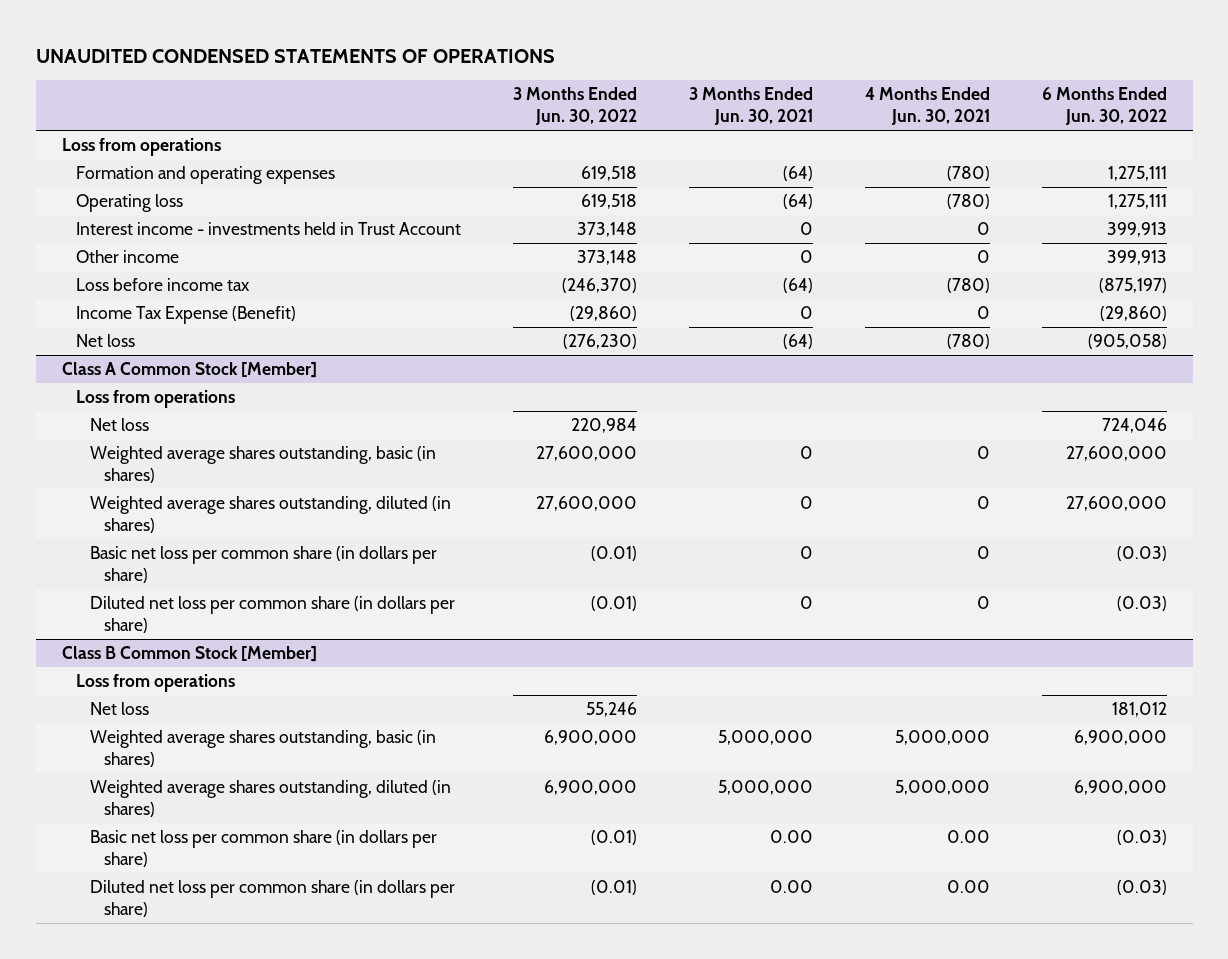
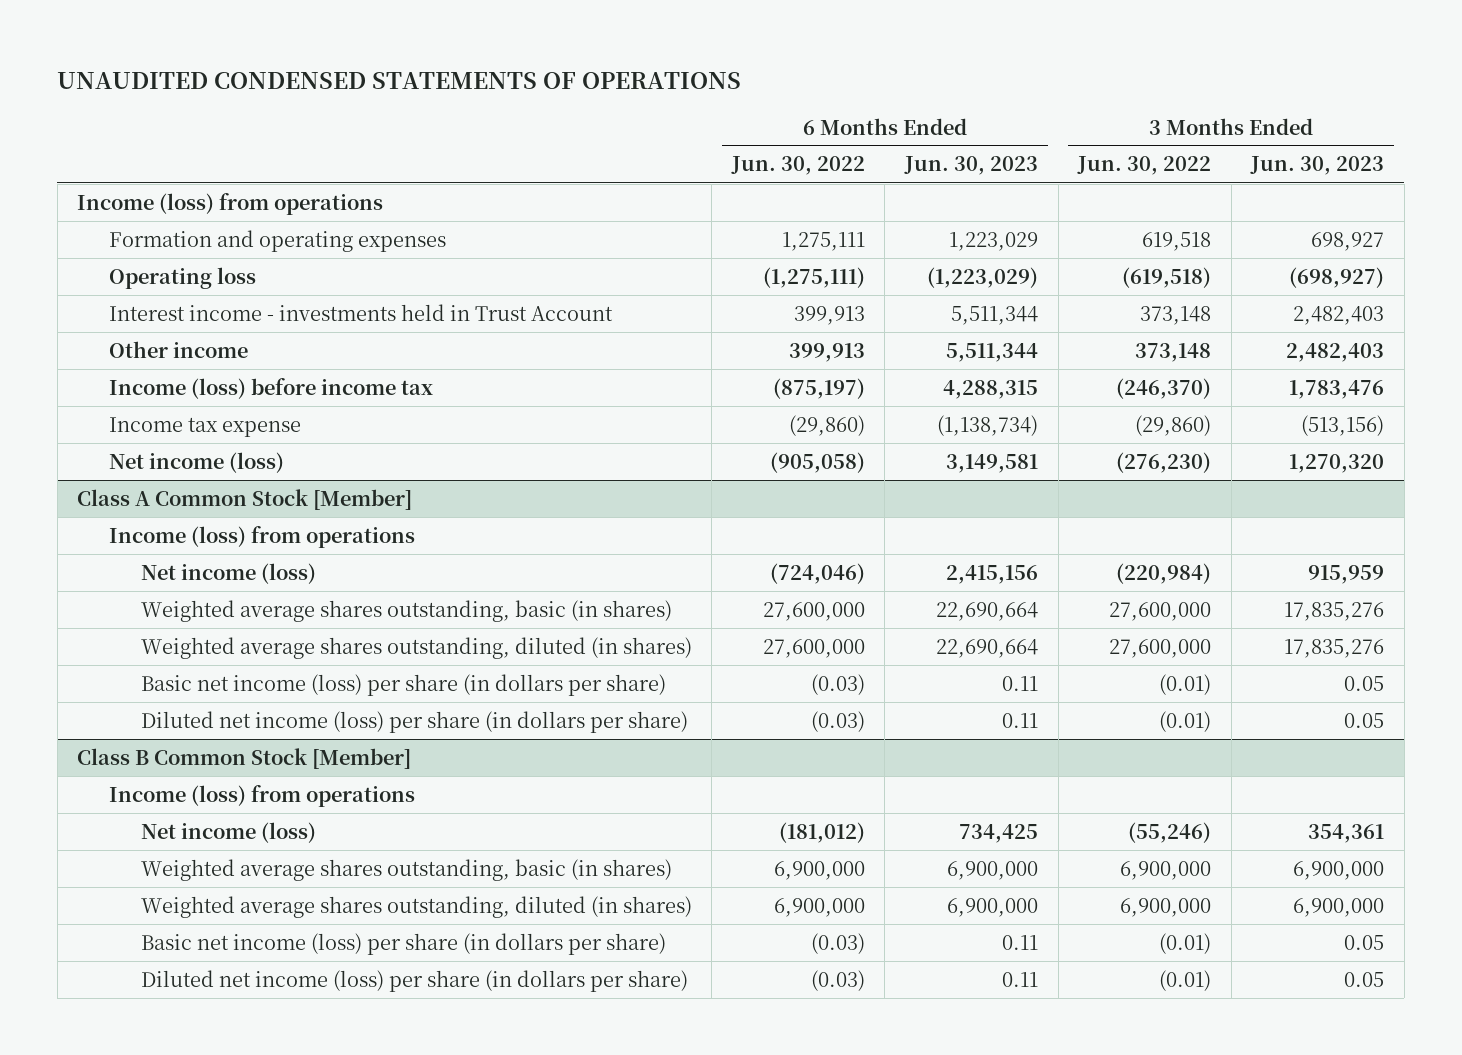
- | 3 Months Ended Jun. 30, 2022 | 3 Months Ended Jun. 30, 2021 | 4 Months Ended Jun. 30, 2021 | 6 Months Ended Jun. 30, 2022
+ | 6 Months Ended Jun. 30, 2022 | 6 Months Ended Jun. 30, 2023 | 3 Months Ended Jun. 30, 2022 | 3 Months Ended Jun. 30, 2023
- Loss from operations
+ Income (loss) from operations
- Operating loss | 619,518 | (64) | (780) | 1,275,111
+ Operating loss | (1,275,111) | (1,223,029) | (619,518) | (698,927)
- Loss before income tax | (246,370) | (64) | (780) | (875,197)
- Income Tax Expense (Benefit) | (29,860) | 0 | 0 | (29,860)
- Net loss | (276,230) | (64) | (780) | (905,058)
+ Income (loss) before income tax | (875,197) | 4,288,315 | (246,370) | 1,783,476
+ Income tax expense | (29,860) | (1,138,734) | (29,860) | (513,156)
+ Net income (loss) | (905,058) | 3,149,581 | (276,230) | 1,270,320
@ Class A Common Stock [Member]
- Loss from operations
- Net loss | 220,984 | | | 724,046
+ Income (loss) from operations
+ Net income (loss) | (724,046) | 2,415,156 | (220,984) | 915,959
- Basic net loss per common share (in dollars per share) | (0.01) | 0 | 0 | (0.03)
- Diluted net loss per common share (in dollars per share) | (0.01) | 0 | 0 | (0.03)
+ Basic net income (loss) per share (in dollars per share) | (0.03) | 0.11 | (0.01) | 0.05
+ Diluted net income (loss) per share (in dollars per share) | (0.03) | 0.11 | (0.01) | 0.05
@ Class B Common Stock [Member]
- Loss from operations
- Net loss | 55,246 | | | 181,012
+ Income (loss) from operations
+ Net income (loss) | (181,012) | 734,425 | (55,246) | 354,361
- Basic net loss per common share (in dollars per share) | (0.01) | 0.00 | 0.00 | (0.03)
- Diluted net loss per common share (in dollars per share) | (0.01) | 0.00 | 0.00 | (0.03)
+ Basic net income (loss) per share (in dollars per share) | (0.03) | 0.11 | (0.01) | 0.05
+ Diluted net income (loss) per share (in dollars per share) | (0.03) | 0.11 | (0.01) | 0.05

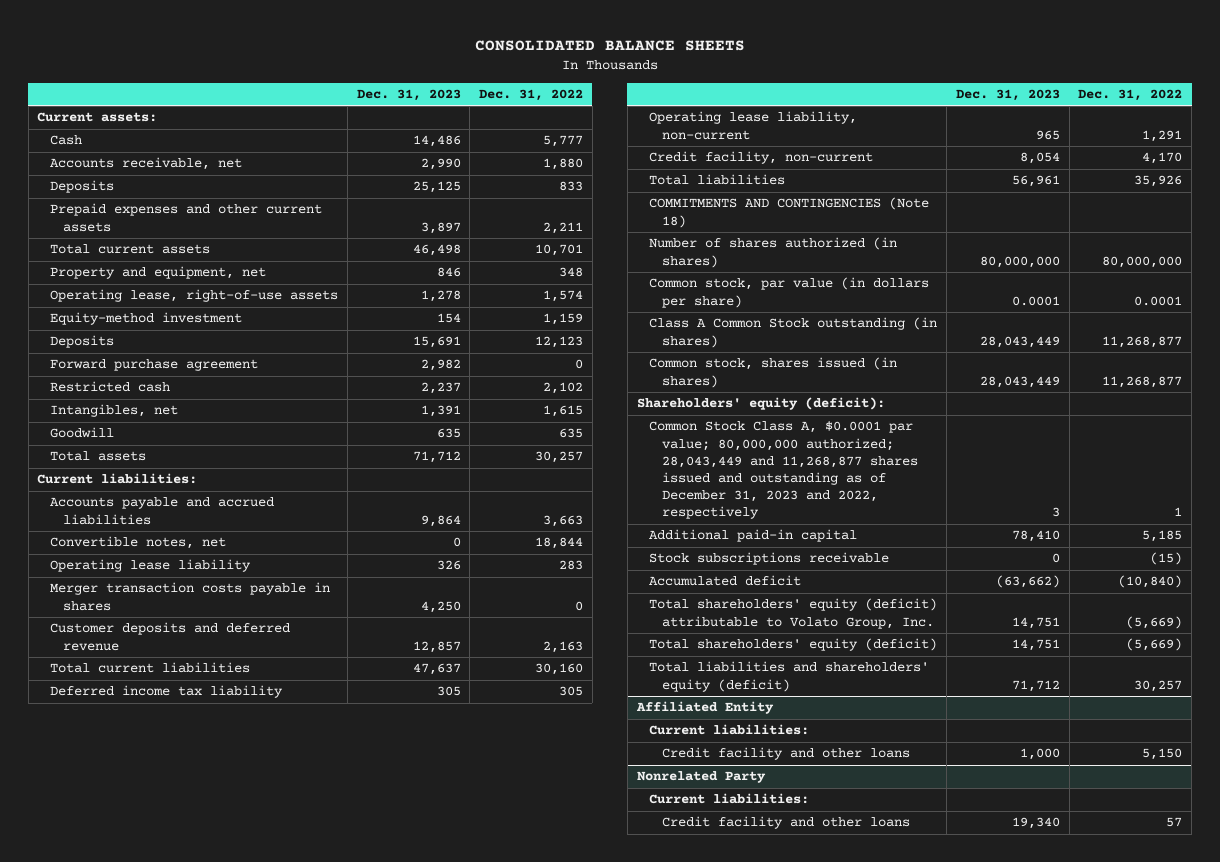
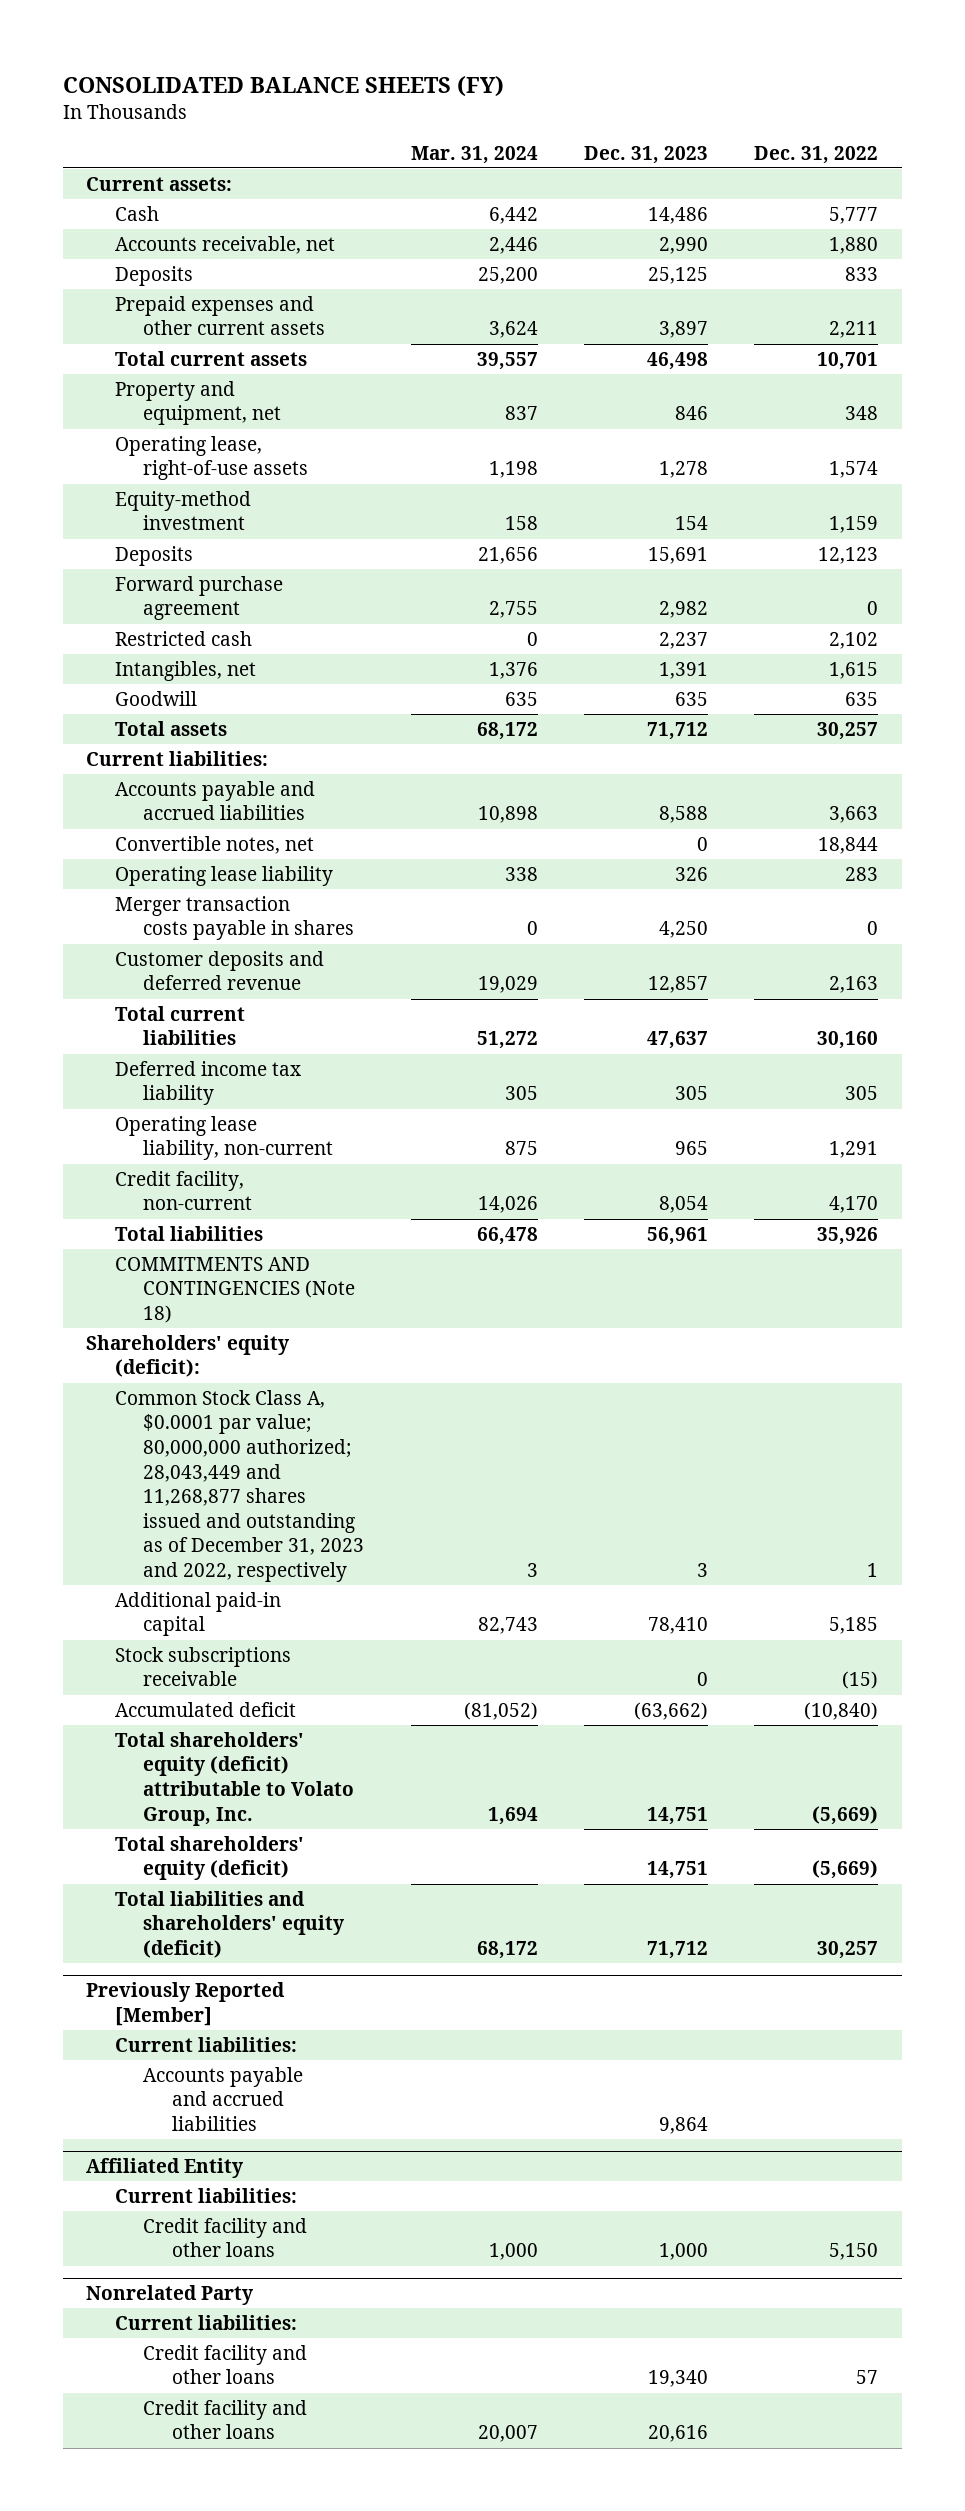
- CONSOLIDATED BALANCE SHEETS
+ CONSOLIDATED BALANCE SHEETS (FY)
- | Dec. 31, 2023 | Dec. 31, 2022
+ | Mar. 31, 2024 | Dec. 31, 2023 | Dec. 31, 2022
- Accounts payable and accrued liabilities | 9,864 | 3,663
+ Accounts payable and accrued liabilities | 10,898 | 8,588 | 3,663
- Number of shares authorized (in shares) | 80,000,000 | 80,000,000
- Common stock, par value (in dollars per share) | 0.0001 | 0.0001
- Class A Common Stock outstanding (in shares) | 28,043,449 | 11,268,877
- Common stock, shares issued (in shares) | 28,043,449 | 11,268,877
+ Previously Reported [Member]
+ Current liabilities:
+ Accounts payable and accrued liabilities | | 9,864 |
@ Nonrelated Party
+ Credit facility and other loans | 20,007 | 20,616 |

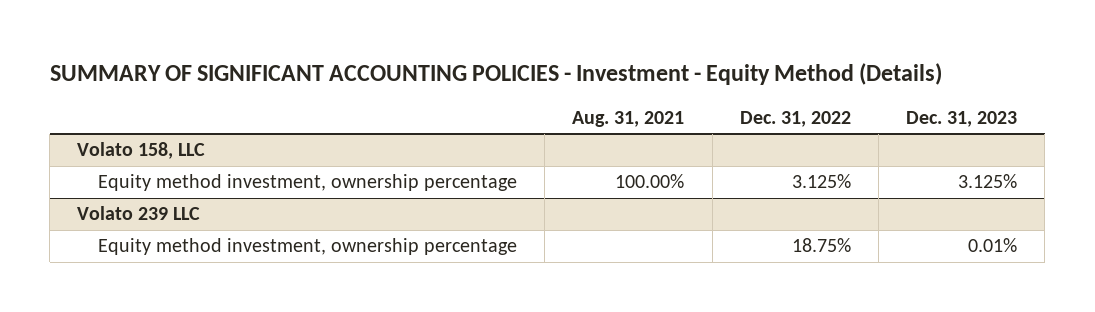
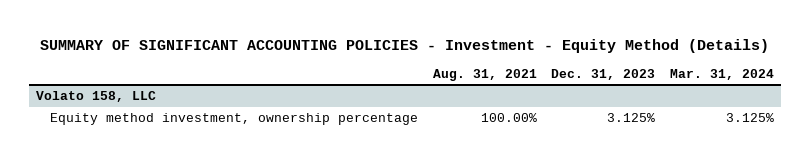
- | Aug. 31, 2021 | Dec. 31, 2022 | Dec. 31, 2023
+ | Aug. 31, 2021 | Dec. 31, 2023 | Mar. 31, 2024
- Volato 239 LLC
- Equity method investment, ownership percentage | | 18.75% | 0.01%

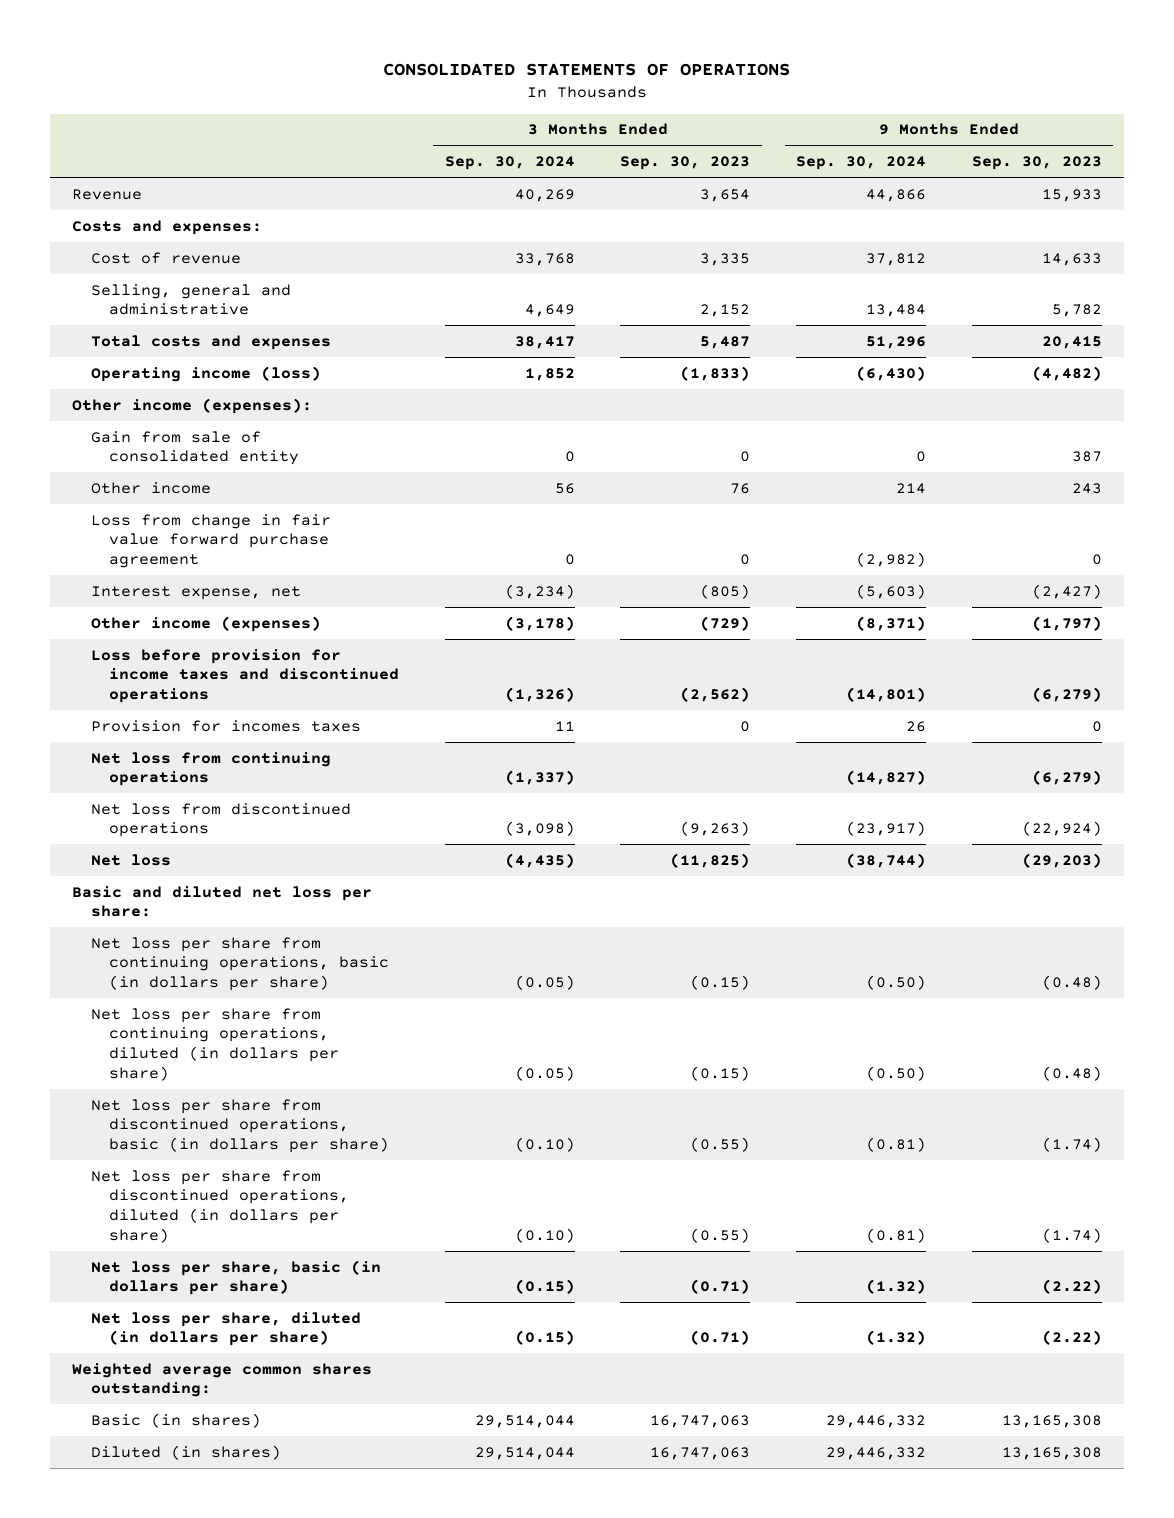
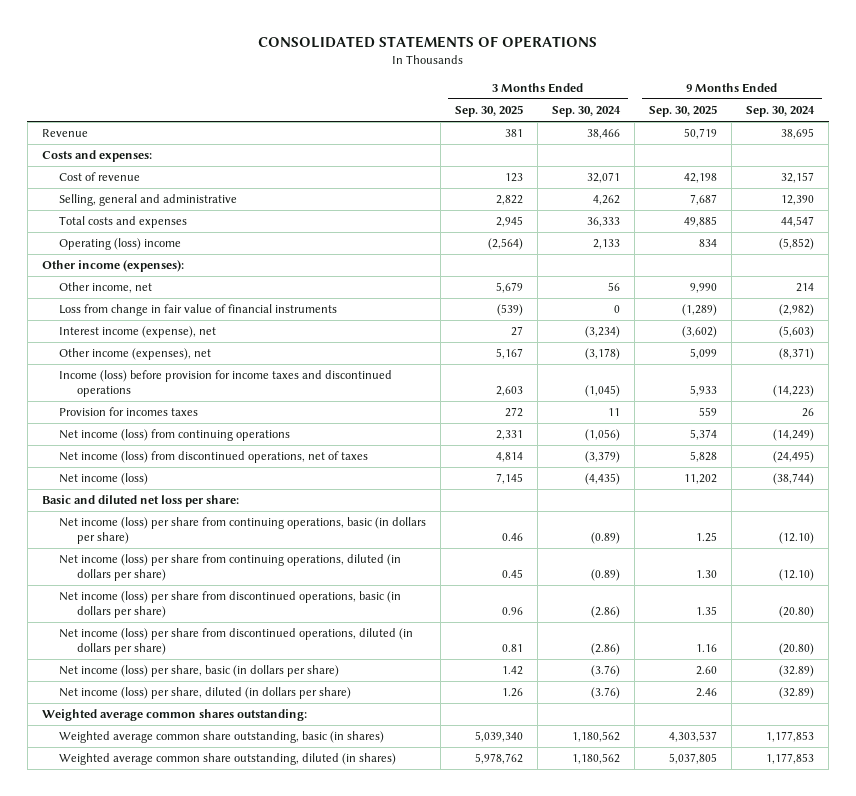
- | 3 Months Ended Sep. 30, 2024 | 3 Months Ended Sep. 30, 2023 | 9 Months Ended Sep. 30, 2024 | 9 Months Ended Sep. 30, 2023
+ | 3 Months Ended Sep. 30, 2025 | 3 Months Ended Sep. 30, 2024 | 9 Months Ended Sep. 30, 2025 | 9 Months Ended Sep. 30, 2024
- Revenue | 40,269 | 3,654 | 44,866 | 15,933
+ Revenue | 381 | 38,466 | 50,719 | 38,695
- Cost of revenue | 33,768 | 3,335 | 37,812 | 14,633
- Selling, general and administrative | 4,649 | 2,152 | 13,484 | 5,782
- Total costs and expenses | 38,417 | 5,487 | 51,296 | 20,415
- Operating income (loss) | 1,852 | (1,833) | (6,430) | (4,482)
+ Cost of revenue | 123 | 32,071 | 42,198 | 32,157
+ Selling, general and administrative | 2,822 | 4,262 | 7,687 | 12,390
+ Total costs and expenses | 2,945 | 36,333 | 49,885 | 44,547
+ Operating (loss) income | (2,564) | 2,133 | 834 | (5,852)
- Gain from sale of consolidated entity | 0 | 0 | 0 | 387
- Other income | 56 | 76 | 214 | 243
- Loss from change in fair value forward purchase agreement | 0 | 0 | (2,982) | 0
- Interest expense, net | (3,234) | (805) | (5,603) | (2,427)
- Other income (expenses) | (3,178) | (729) | (8,371) | (1,797)
- Loss before provision for income taxes and discontinued operations | (1,326) | (2,562) | (14,801) | (6,279)
+ Other income, net | 5,679 | 56 | 9,990 | 214
+ Loss from change in fair value of financial instruments | (539) | 0 | (1,289) | (2,982)
+ Interest income (expense), net | 27 | (3,234) | (3,602) | (5,603)
+ Other income (expenses), net | 5,167 | (3,178) | 5,099 | (8,371)
+ Income (loss) before provision for income taxes and discontinued operations | 2,603 | (1,045) | 5,933 | (14,223)
- Net loss from continuing operations | (1,337) | | (14,827) | (6,279)
- Net loss from discontinued operations | (3,098) | (9,263) | (23,917) | (22,924)
- Net loss | (4,435) | (11,825) | (38,744) | (29,203)
+ Net income (loss) from continuing operations | 2,331 | (1,056) | 5,374 | (14,249)
+ Net income (loss) from discontinued operations, net of taxes | 4,814 | (3,379) | 5,828 | (24,495)
+ Net income (loss) | 7,145 | (4,435) | 11,202 | (38,744)
- Net loss per share from continuing operations, basic (in dollars per share) | (0.05) | (0.15) | (0.50) | (0.48)
- Net loss per share from continuing operations, diluted (in dollars per share) | (0.05) | (0.15) | (0.50) | (0.48)
- Net loss per share from discontinued operations, basic (in dollars per share) | (0.10) | (0.55) | (0.81) | (1.74)
- Net loss per share from discontinued operations, diluted (in dollars per share) | (0.10) | (0.55) | (0.81) | (1.74)
- Net loss per share, basic (in dollars per share) | (0.15) | (0.71) | (1.32) | (2.22)
- Net loss per share, diluted (in dollars per share) | (0.15) | (0.71) | (1.32) | (2.22)
+ Net income (loss) per share from continuing operations, basic (in dollars per share) | 0.46 | (0.89) | 1.25 | (12.10)
+ Net income (loss) per share from continuing operations, diluted (in dollars per share) | 0.45 | (0.89) | 1.30 | (12.10)
+ Net income (loss) per share from discontinued operations, basic (in dollars per share) | 0.96 | (2.86) | 1.35 | (20.80)
+ Net income (loss) per share from discontinued operations, diluted (in dollars per share) | 0.81 | (2.86) | 1.16 | (20.80)
+ Net income (loss) per share, basic (in dollars per share) | 1.42 | (3.76) | 2.60 | (32.89)
+ Net income (loss) per share, diluted (in dollars per share) | 1.26 | (3.76) | 2.46 | (32.89)
- Basic (in shares) | 29,514,044 | 16,747,063 | 29,446,332 | 13,165,308
- Diluted (in shares) | 29,514,044 | 16,747,063 | 29,446,332 | 13,165,308
+ Weighted average common share outstanding, basic (in shares) | 5,039,340 | 1,180,562 | 4,303,537 | 1,177,853
+ Weighted average common share outstanding, diluted (in shares) | 5,978,762 | 1,180,562 | 5,037,805 | 1,177,853

